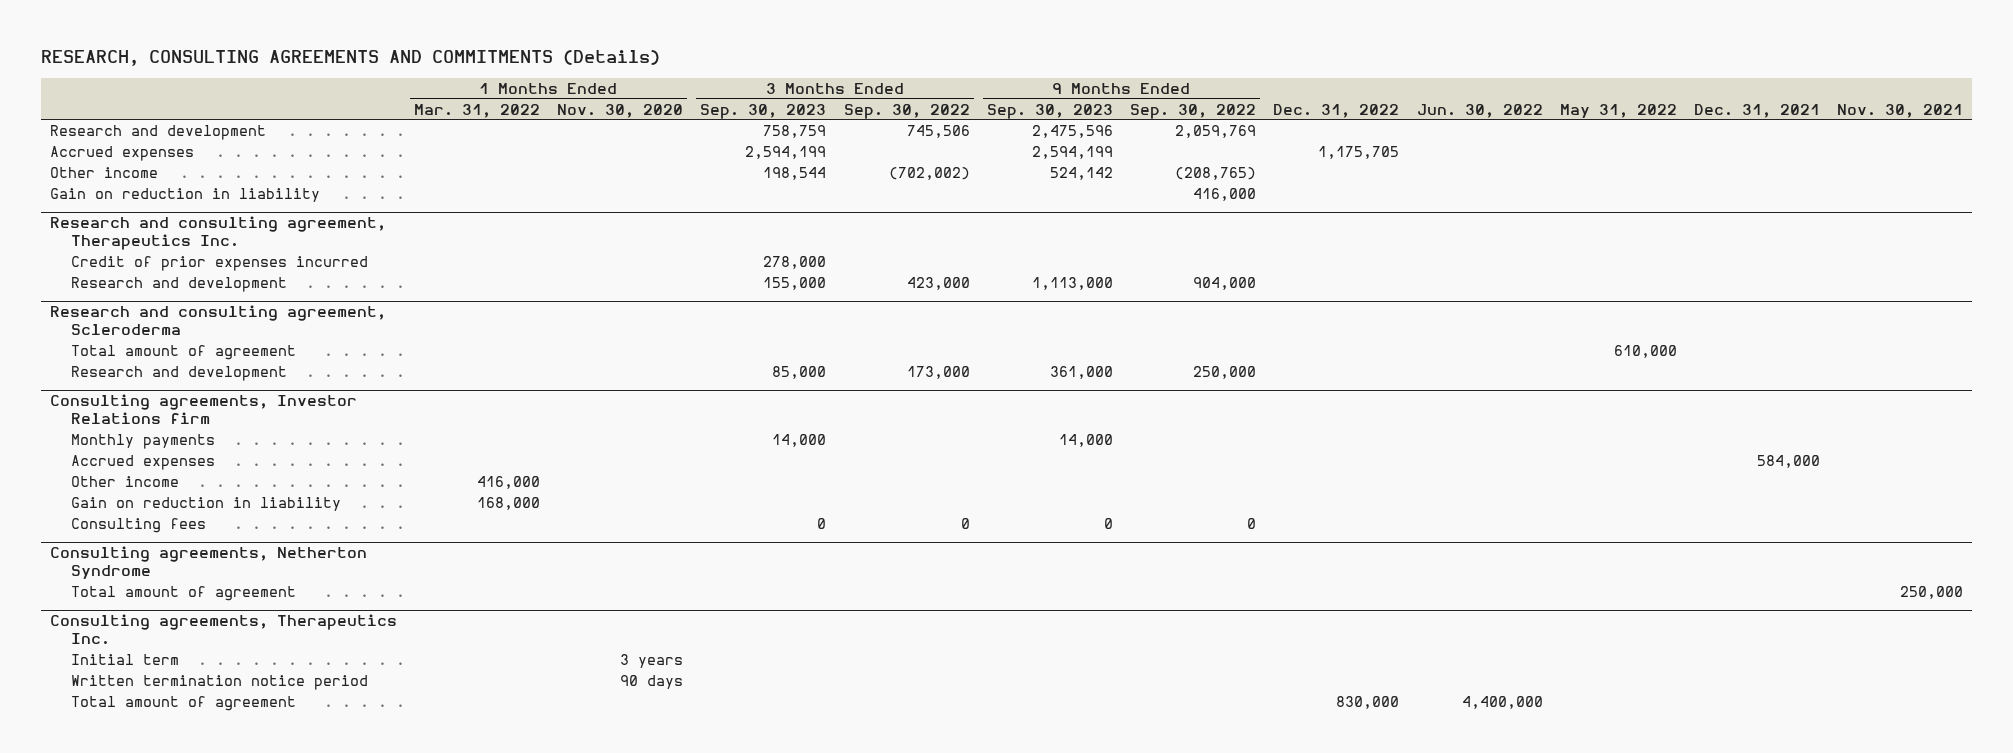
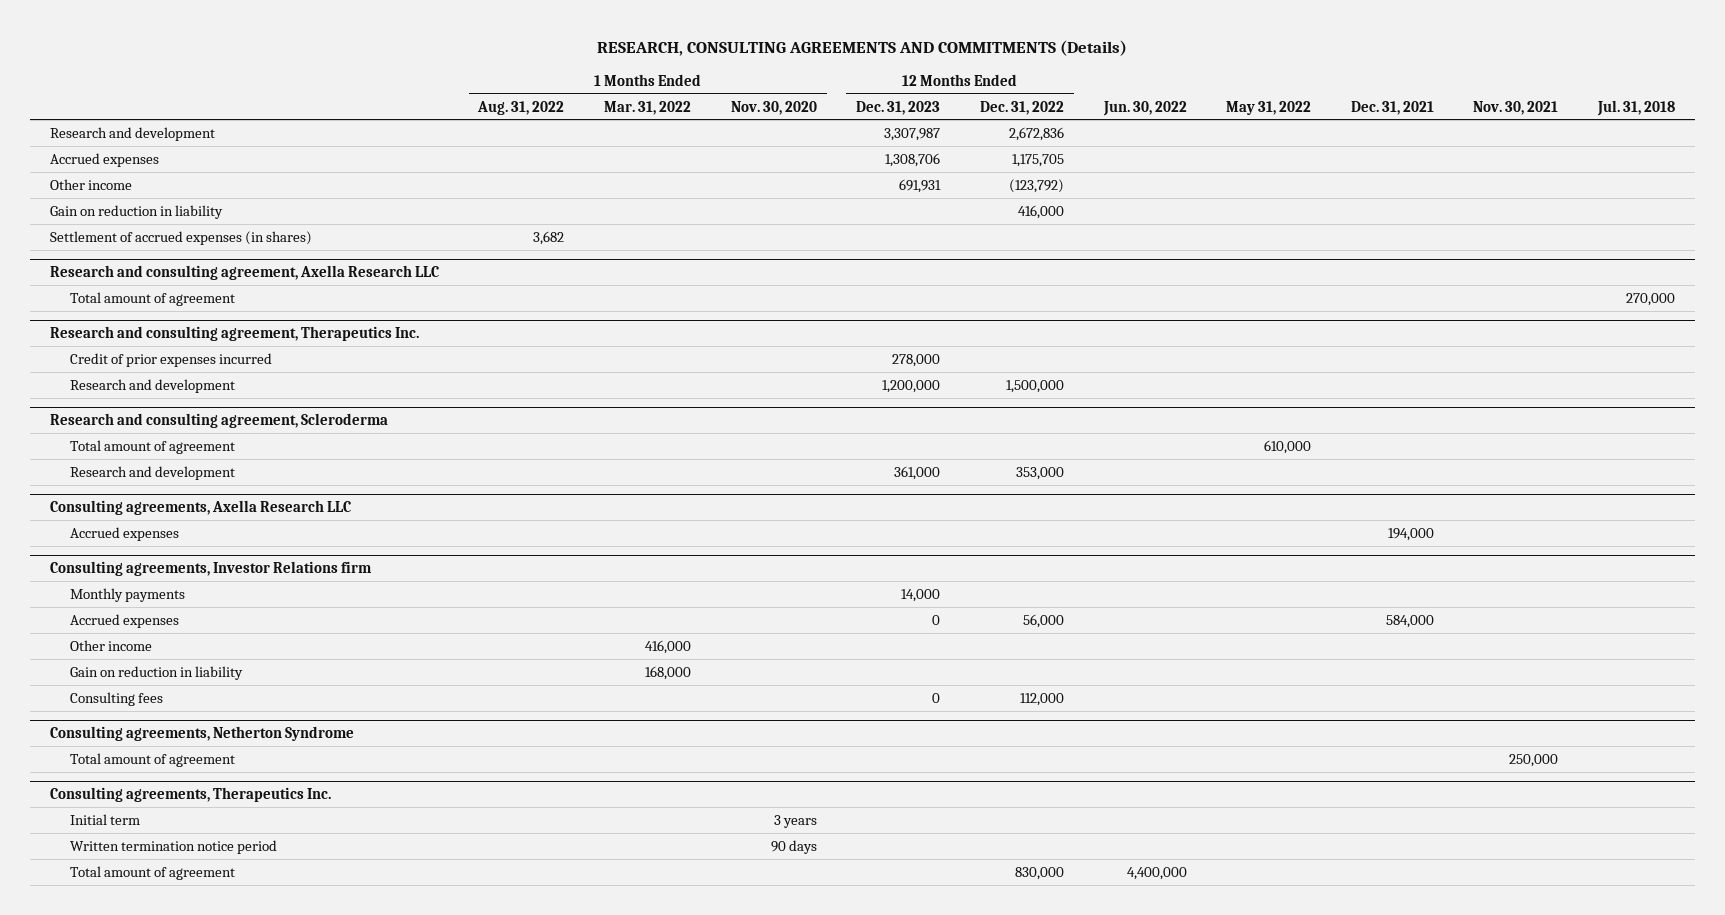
- | 1 Months Ended Mar. 31, 2022 | 1 Months Ended Nov. 30, 2020 | 3 Months Ended Sep. 30, 2023 | 3 Months Ended Sep. 30, 2022 | 9 Months Ended Sep. 30, 2023 | 9 Months Ended Sep. 30, 2022 | Dec. 31, 2022 | Jun. 30, 2022 | May 31, 2022 | Dec. 31, 2021 | Nov. 30, 2021
+ | 1 Months Ended Aug. 31, 2022 | 1 Months Ended Mar. 31, 2022 | 1 Months Ended Nov. 30, 2020 | 12 Months Ended Dec. 31, 2023 | 12 Months Ended Dec. 31, 2022 | Jun. 30, 2022 | May 31, 2022 | Dec. 31, 2021 | Nov. 30, 2021 | Jul. 31, 2018
+ Settlement of accrued expenses (in shares) | 3,682 | | | | | | | | |
+ Research and consulting agreement, Axella Research LLC
+ Total amount of agreement | | | | | | | | | | 270,000
+ Consulting agreements, Axella Research LLC
+ Accrued expenses | | | | | | | | 194,000 | |

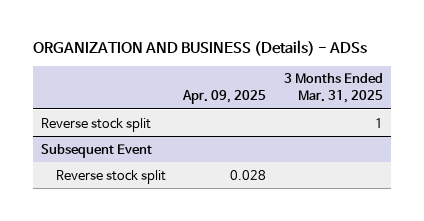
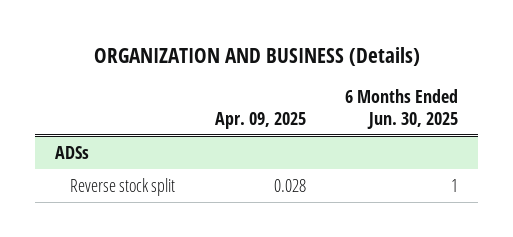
- ORGANIZATION AND BUSINESS (Details) - ADSs
+ ORGANIZATION AND BUSINESS (Details)
- | Apr. 09, 2025 | 3 Months Ended Mar. 31, 2025
+ | Apr. 09, 2025 | 6 Months Ended Jun. 30, 2025
- Reverse stock split | | 1
- Subsequent Event
+ ADSs

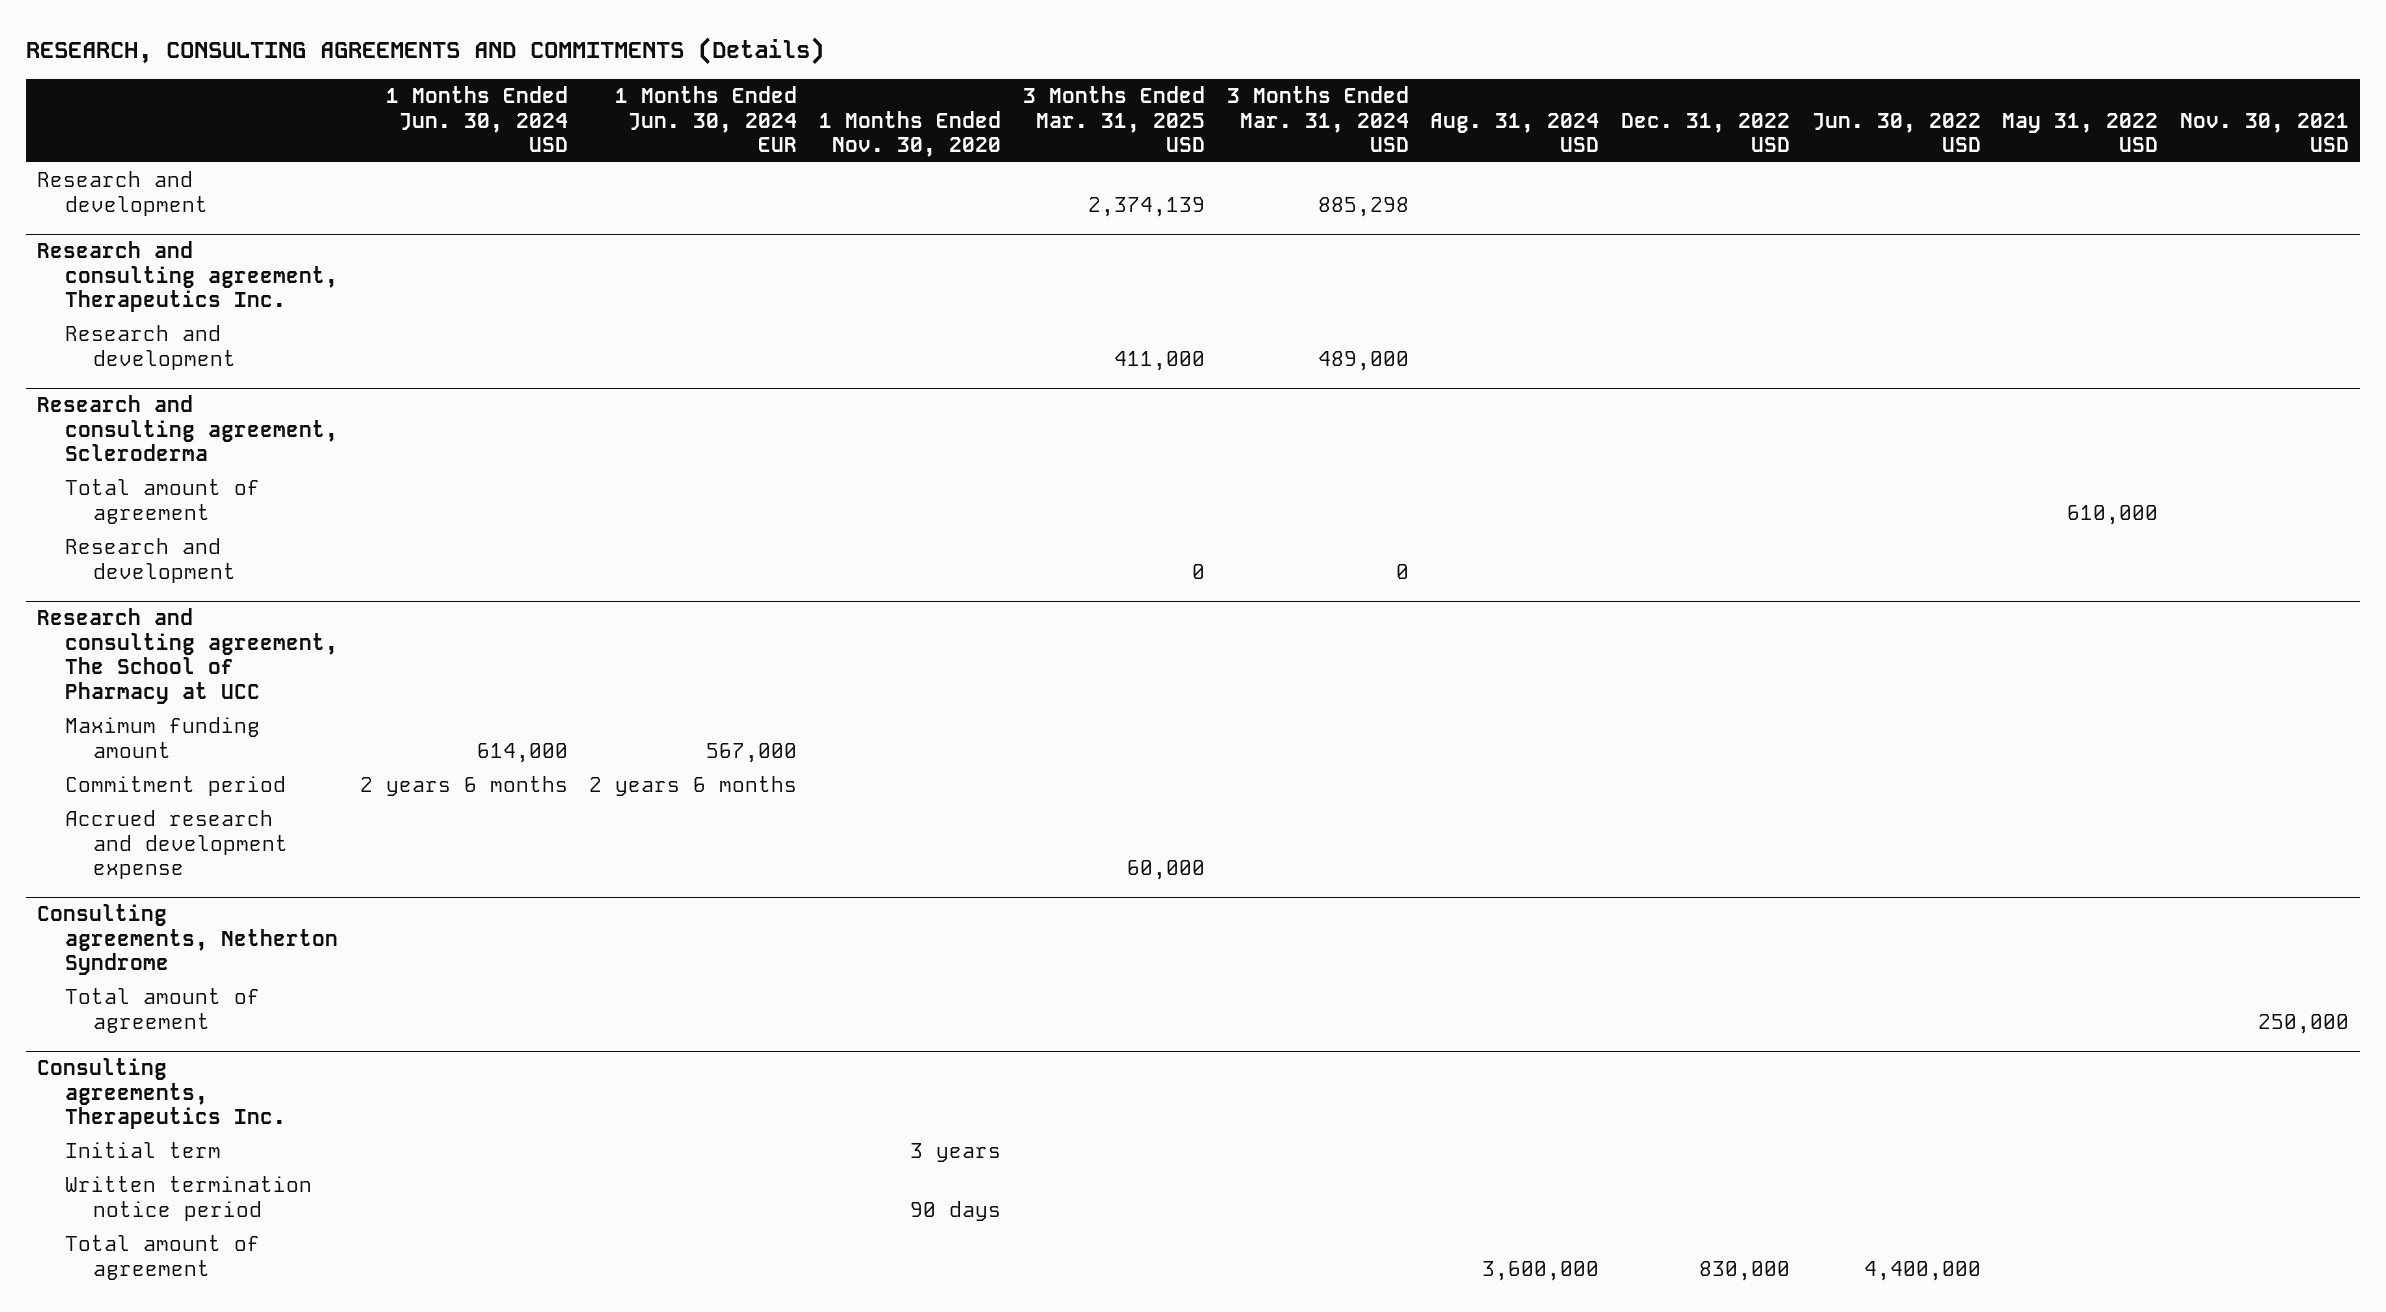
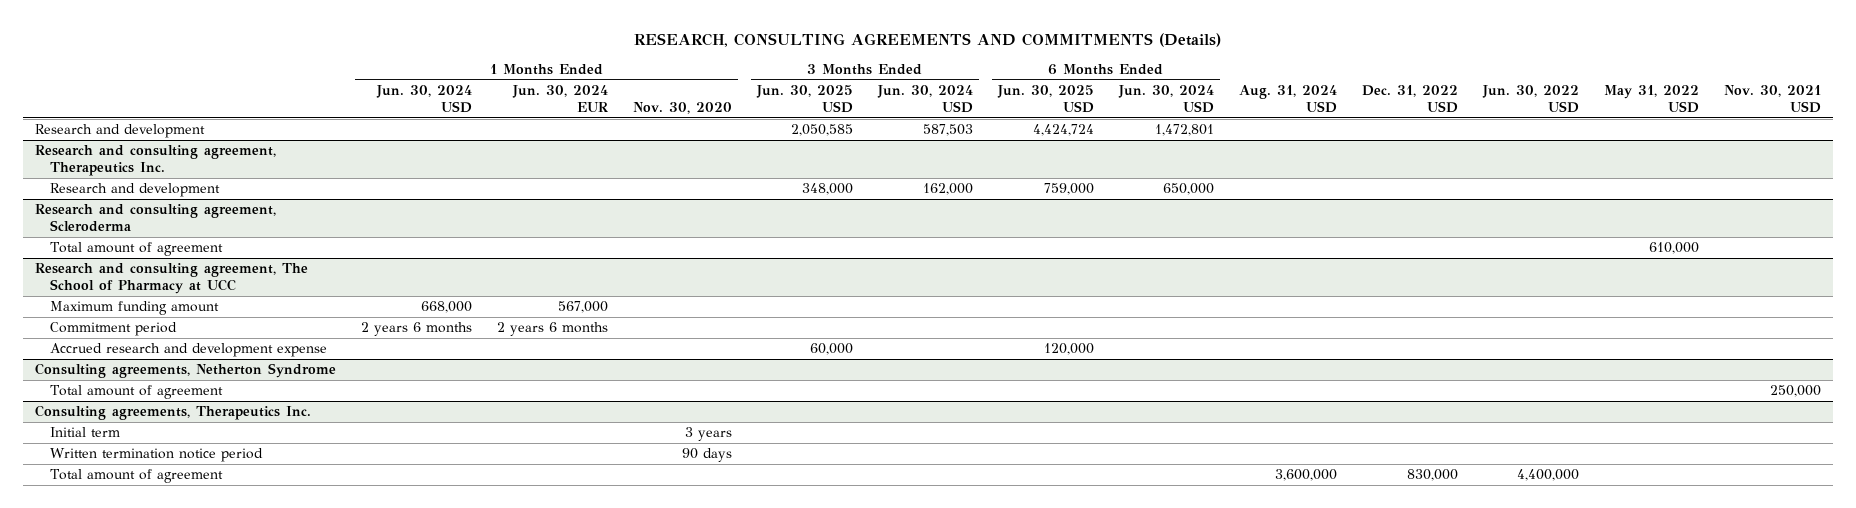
- | 1 Months Ended Jun. 30, 2024 USD | 1 Months Ended Jun. 30, 2024 EUR | 1 Months Ended Nov. 30, 2020 | 3 Months Ended Mar. 31, 2025 USD | 3 Months Ended Mar. 31, 2024 USD | Aug. 31, 2024 USD | Dec. 31, 2022 USD | Jun. 30, 2022 USD | May 31, 2022 USD | Nov. 30, 2021 USD
+ | 1 Months Ended Jun. 30, 2024 USD | 1 Months Ended Jun. 30, 2024 EUR | 1 Months Ended Nov. 30, 2020 | 3 Months Ended Jun. 30, 2025 USD | 3 Months Ended Jun. 30, 2024 USD | 6 Months Ended Jun. 30, 2025 USD | 6 Months Ended Jun. 30, 2024 USD | Aug. 31, 2024 USD | Dec. 31, 2022 USD | Jun. 30, 2022 USD | May 31, 2022 USD | Nov. 30, 2021 USD
@ Research and consulting agreement, Scleroderma
- Research and development | | | | 0 | 0 | | | | |
@ Research and consulting agreement, The School of Pharmacy at UCC
- Maximum funding amount | 614,000 | 567,000 | | | | | | | |
+ Maximum funding amount | 668,000 | 567,000 | | | | | | | | | |

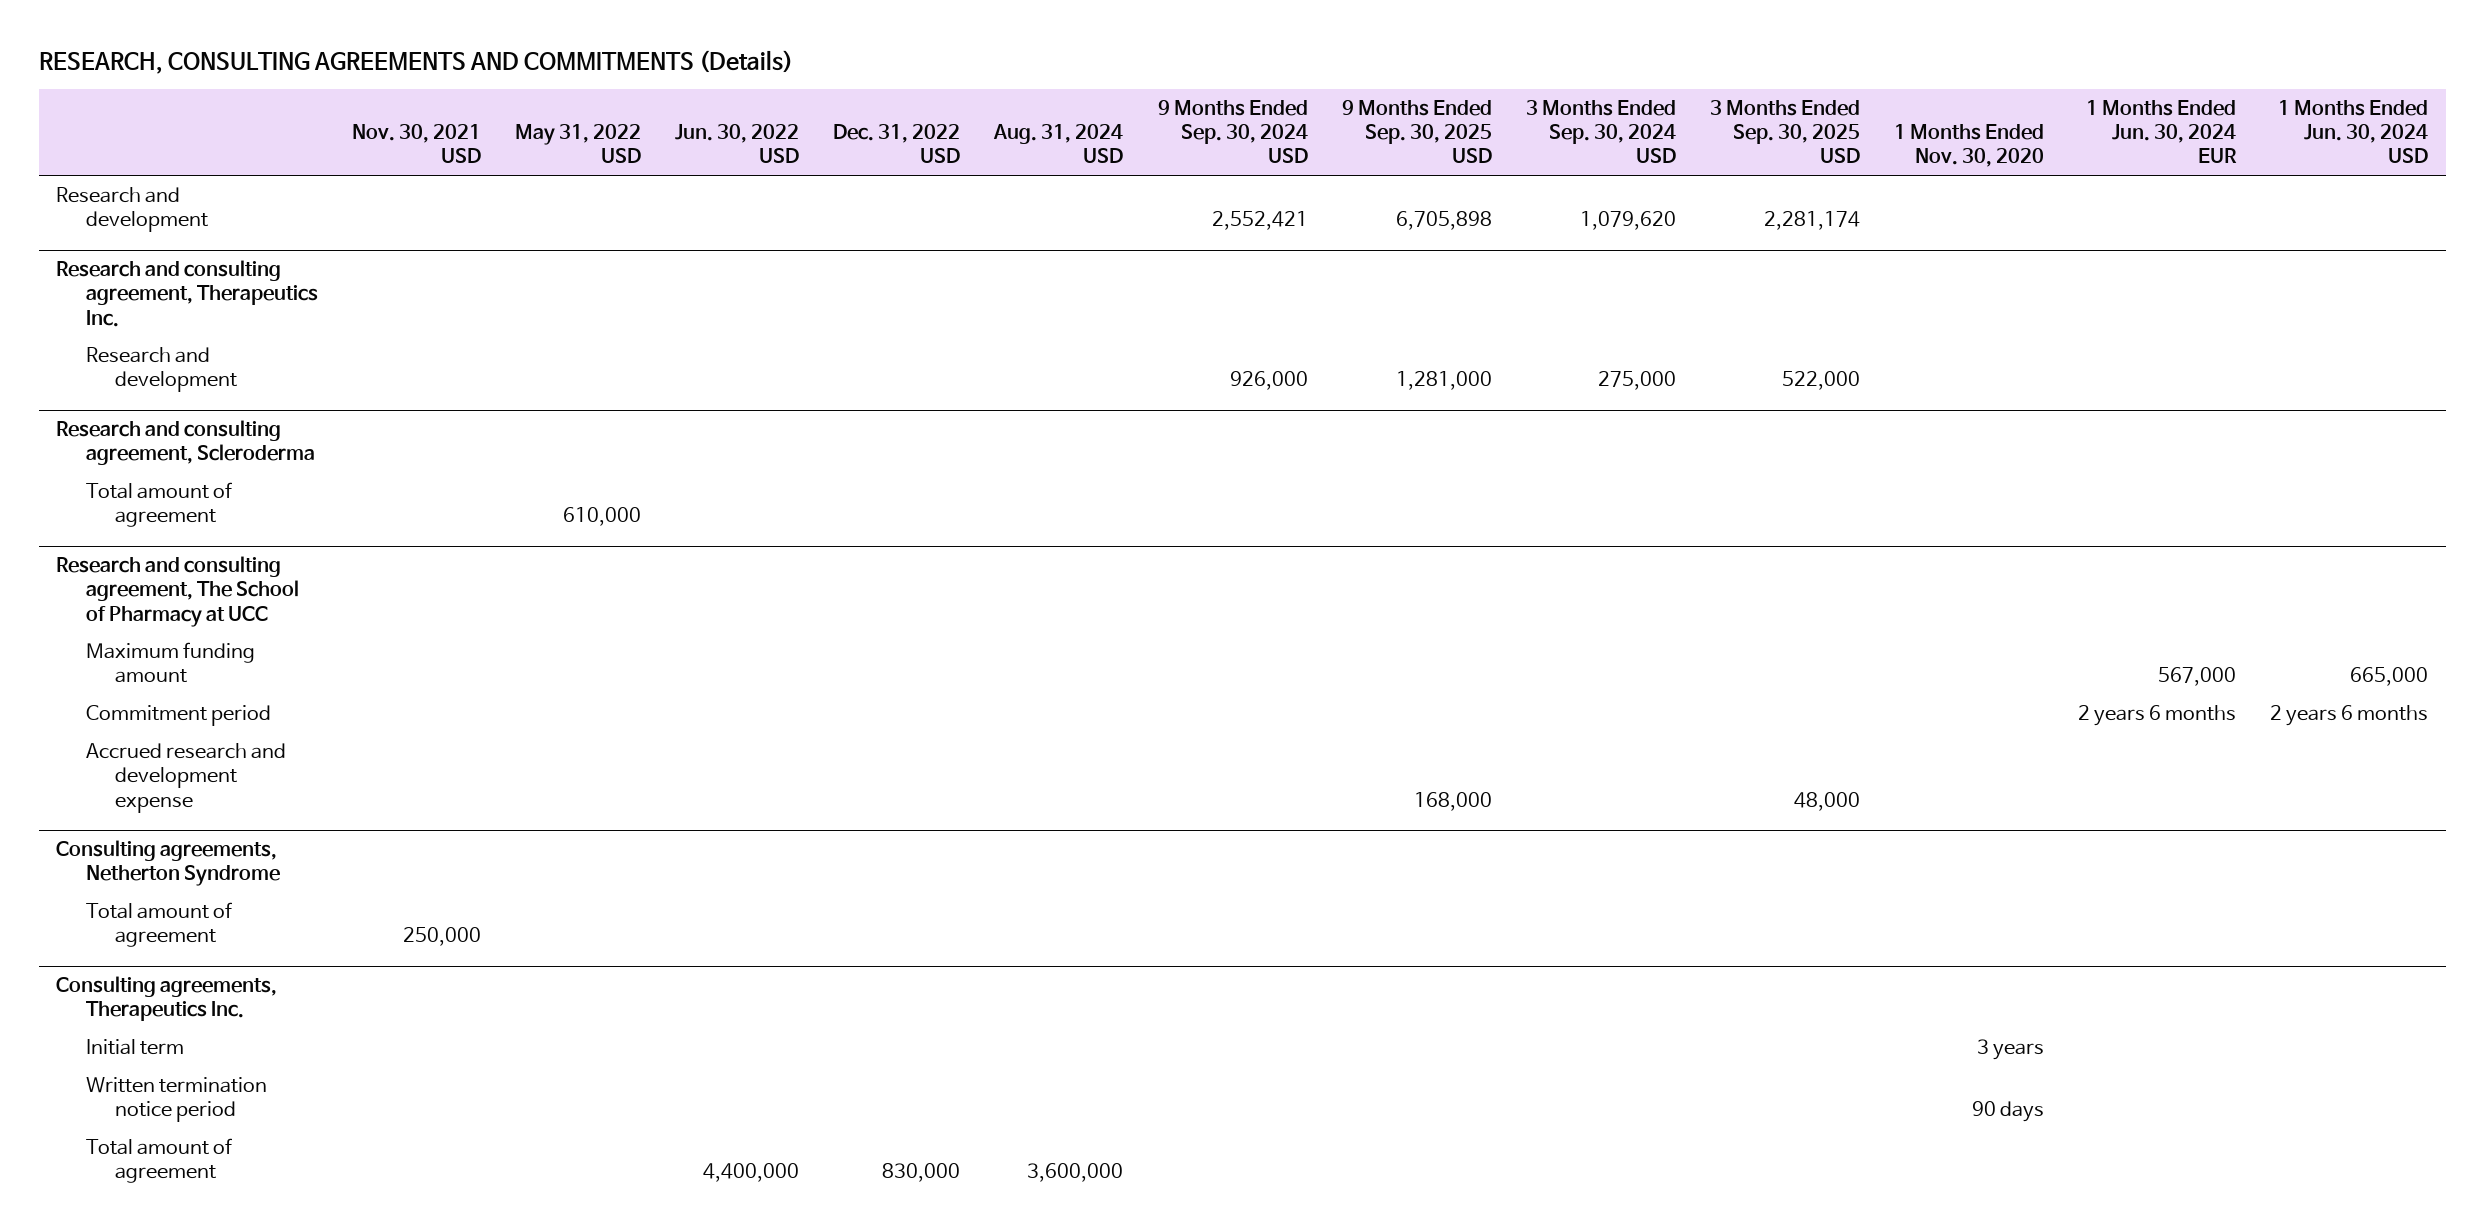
- | 1 Months Ended Jun. 30, 2024 USD | 1 Months Ended Jun. 30, 2024 EUR | 1 Months Ended Nov. 30, 2020 | 3 Months Ended Jun. 30, 2025 USD | 3 Months Ended Jun. 30, 2024 USD | 6 Months Ended Jun. 30, 2025 USD | 6 Months Ended Jun. 30, 2024 USD | Aug. 31, 2024 USD | Dec. 31, 2022 USD | Jun. 30, 2022 USD | May 31, 2022 USD | Nov. 30, 2021 USD
+ | Nov. 30, 2021 USD | May 31, 2022 USD | Jun. 30, 2022 USD | Dec. 31, 2022 USD | Aug. 31, 2024 USD | 9 Months Ended Sep. 30, 2024 USD | 9 Months Ended Sep. 30, 2025 USD | 3 Months Ended Sep. 30, 2024 USD | 3 Months Ended Sep. 30, 2025 USD | 1 Months Ended Nov. 30, 2020 | 1 Months Ended Jun. 30, 2024 EUR | 1 Months Ended Jun. 30, 2024 USD
@ Research and consulting agreement, The School of Pharmacy at UCC
- Maximum funding amount | 668,000 | 567,000 | | | | | | | | | |
+ Maximum funding amount | | | | | | | | | | | 567,000 | 665,000

